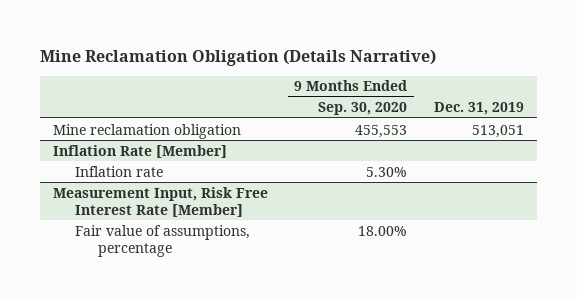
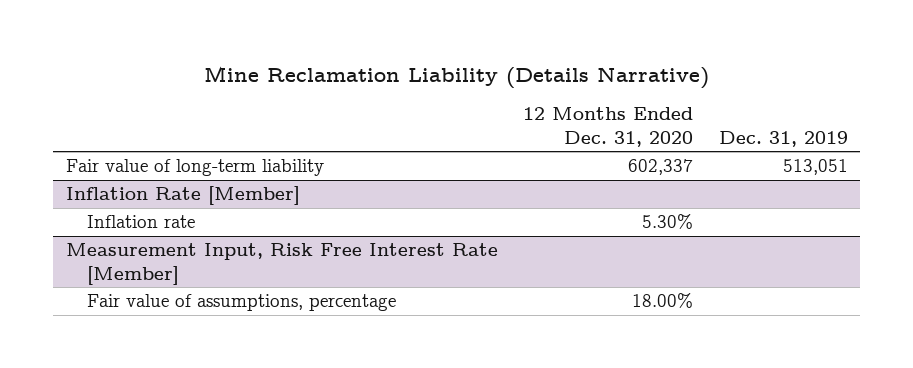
- Mine Reclamation Obligation (Details Narrative)
+ Mine Reclamation Liability (Details Narrative)
- | 9 Months Ended Sep. 30, 2020 | Dec. 31, 2019
+ | 12 Months Ended Dec. 31, 2020 | Dec. 31, 2019
- Mine reclamation obligation | 455,553 | 513,051
+ Fair value of long-term liability | 602,337 | 513,051

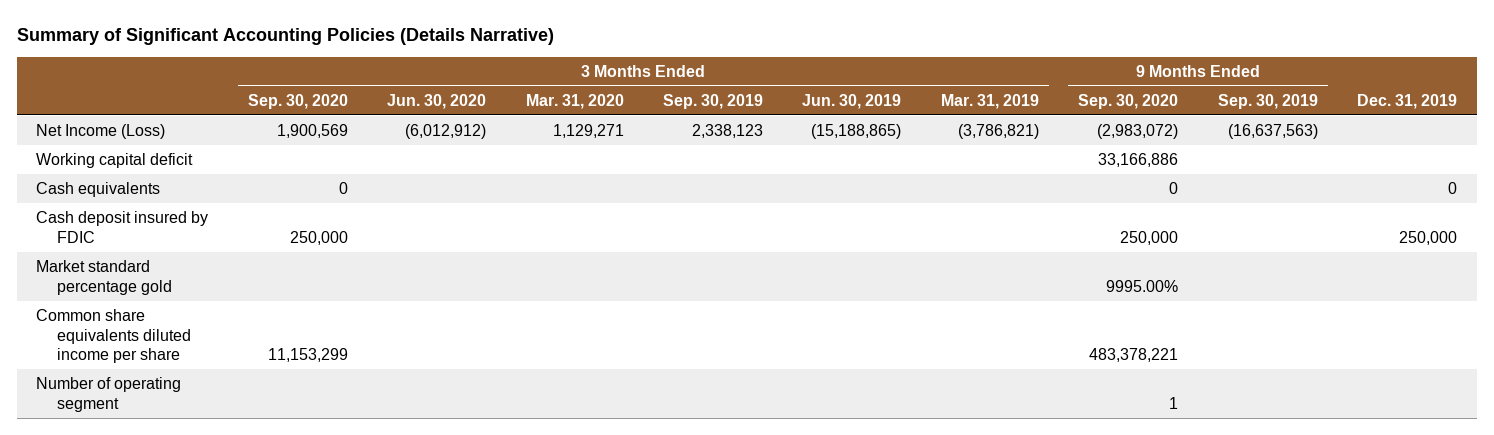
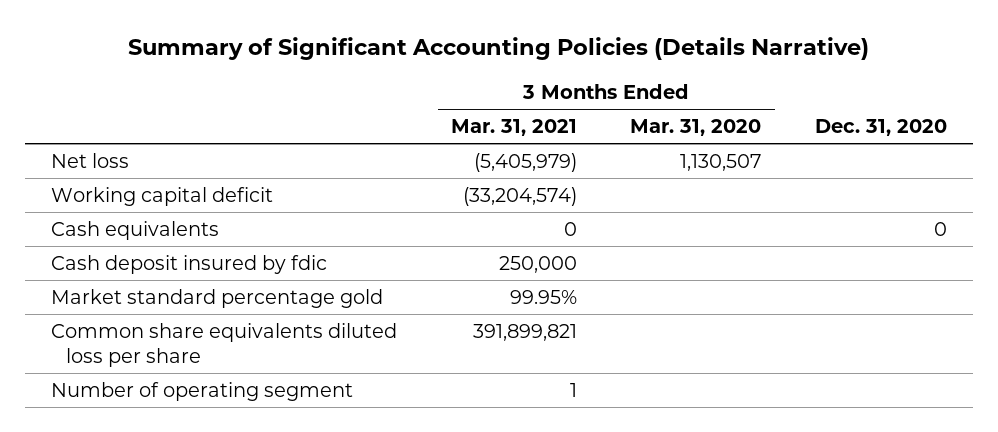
- | 3 Months Ended Sep. 30, 2020 | 3 Months Ended Jun. 30, 2020 | 3 Months Ended Mar. 31, 2020 | 3 Months Ended Sep. 30, 2019 | 3 Months Ended Jun. 30, 2019 | 3 Months Ended Mar. 31, 2019 | 9 Months Ended Sep. 30, 2020 | 9 Months Ended Sep. 30, 2019 | Dec. 31, 2019
+ | 3 Months Ended Mar. 31, 2021 | 3 Months Ended Mar. 31, 2020 | Dec. 31, 2020
- Net Income (Loss) | 1,900,569 | (6,012,912) | 1,129,271 | 2,338,123 | (15,188,865) | (3,786,821) | (2,983,072) | (16,637,563) |
+ Net loss | (5,405,979) | 1,130,507 |
- Cash deposit insured by FDIC | 250,000 | | | | | | 250,000 | | 250,000
+ Cash deposit insured by fdic | 250,000 | |
- Common share equivalents diluted income per share | 11,153,299 | | | | | | 483,378,221 | |
+ Common share equivalents diluted loss per share | 391,899,821 | |

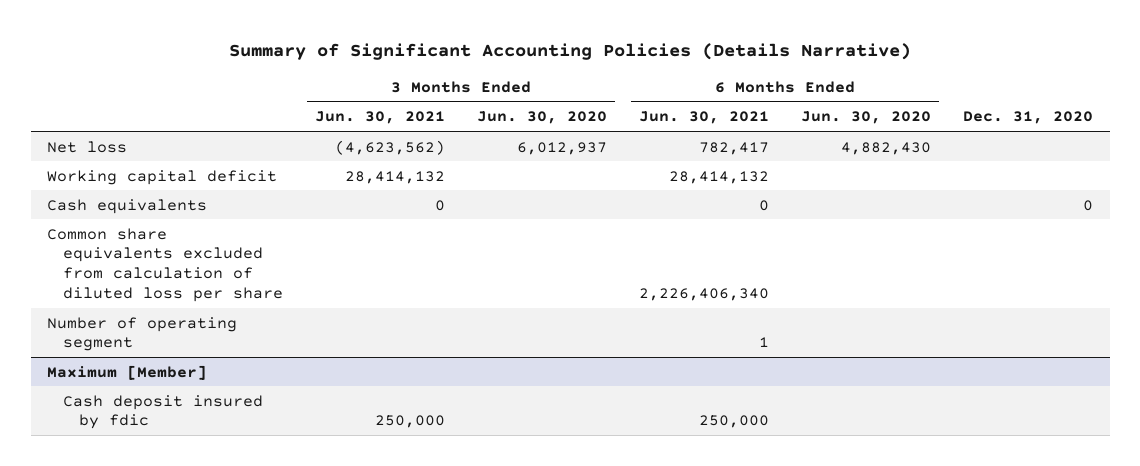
- | 3 Months Ended Mar. 31, 2021 | 3 Months Ended Mar. 31, 2020 | Dec. 31, 2020
+ | 3 Months Ended Jun. 30, 2021 | 3 Months Ended Jun. 30, 2020 | 6 Months Ended Jun. 30, 2021 | 6 Months Ended Jun. 30, 2020 | Dec. 31, 2020
- Cash deposit insured by fdic | 250,000 | |
- Market standard percentage gold | 99.95% | |
- Common share equivalents diluted loss per share | 391,899,821 | |
+ Common share equivalents excluded from calculation of diluted loss per share | | | 2,226,406,340 | |
+ Maximum [Member]
+ Cash deposit insured by fdic | 250,000 | | 250,000 | |

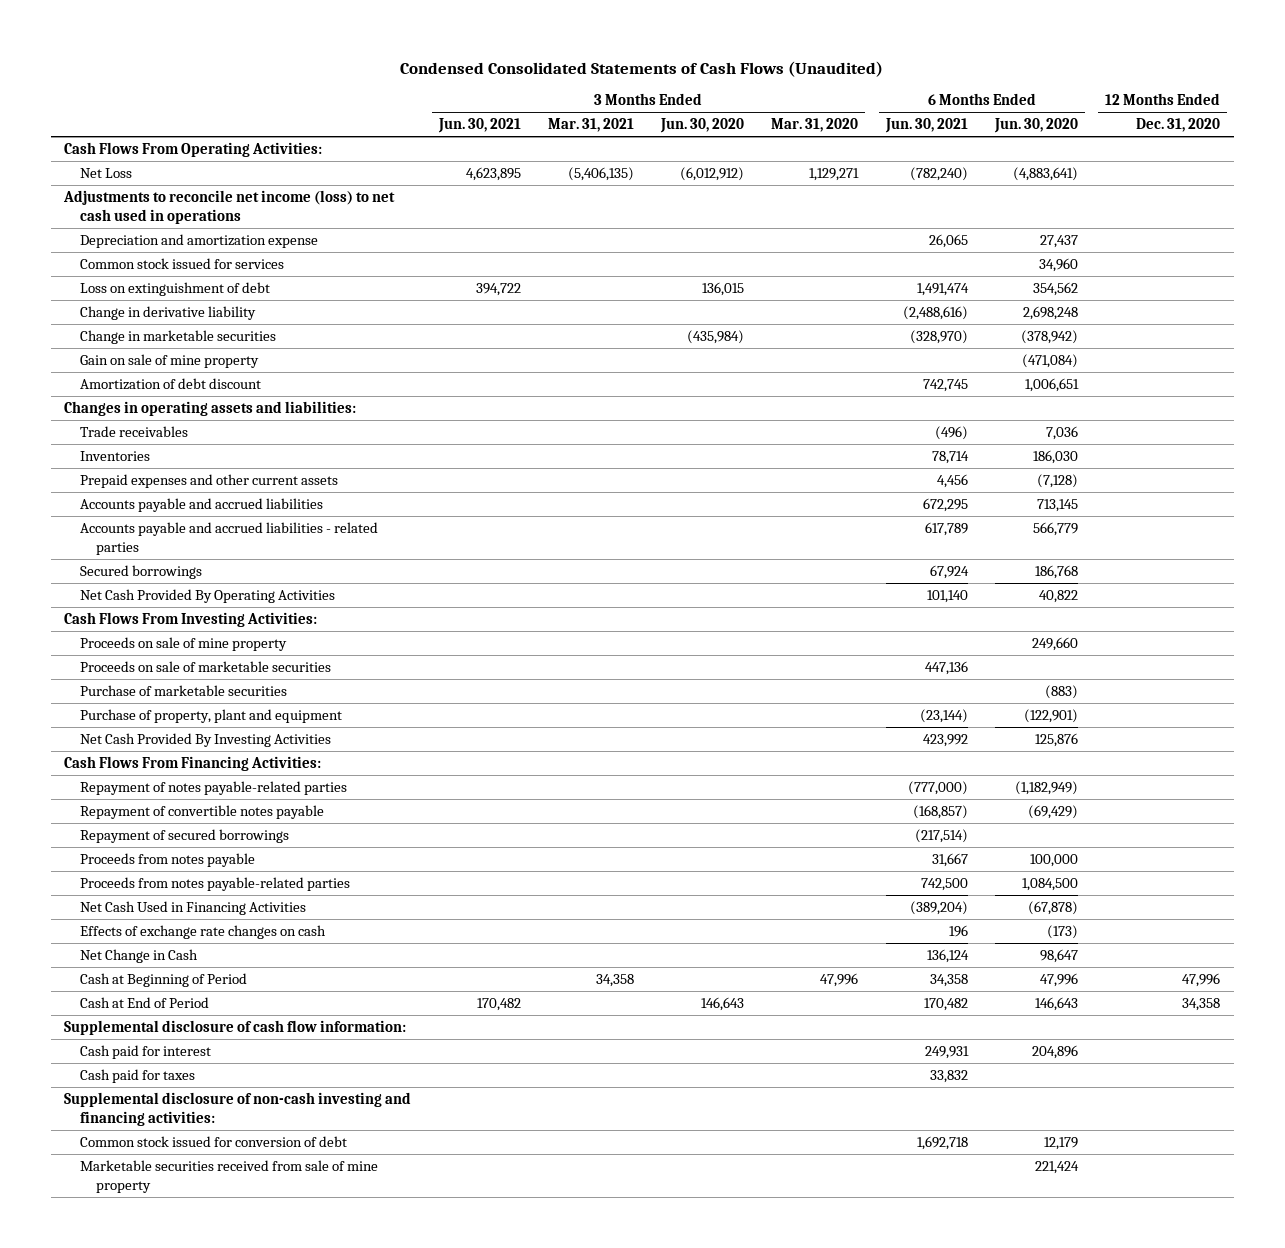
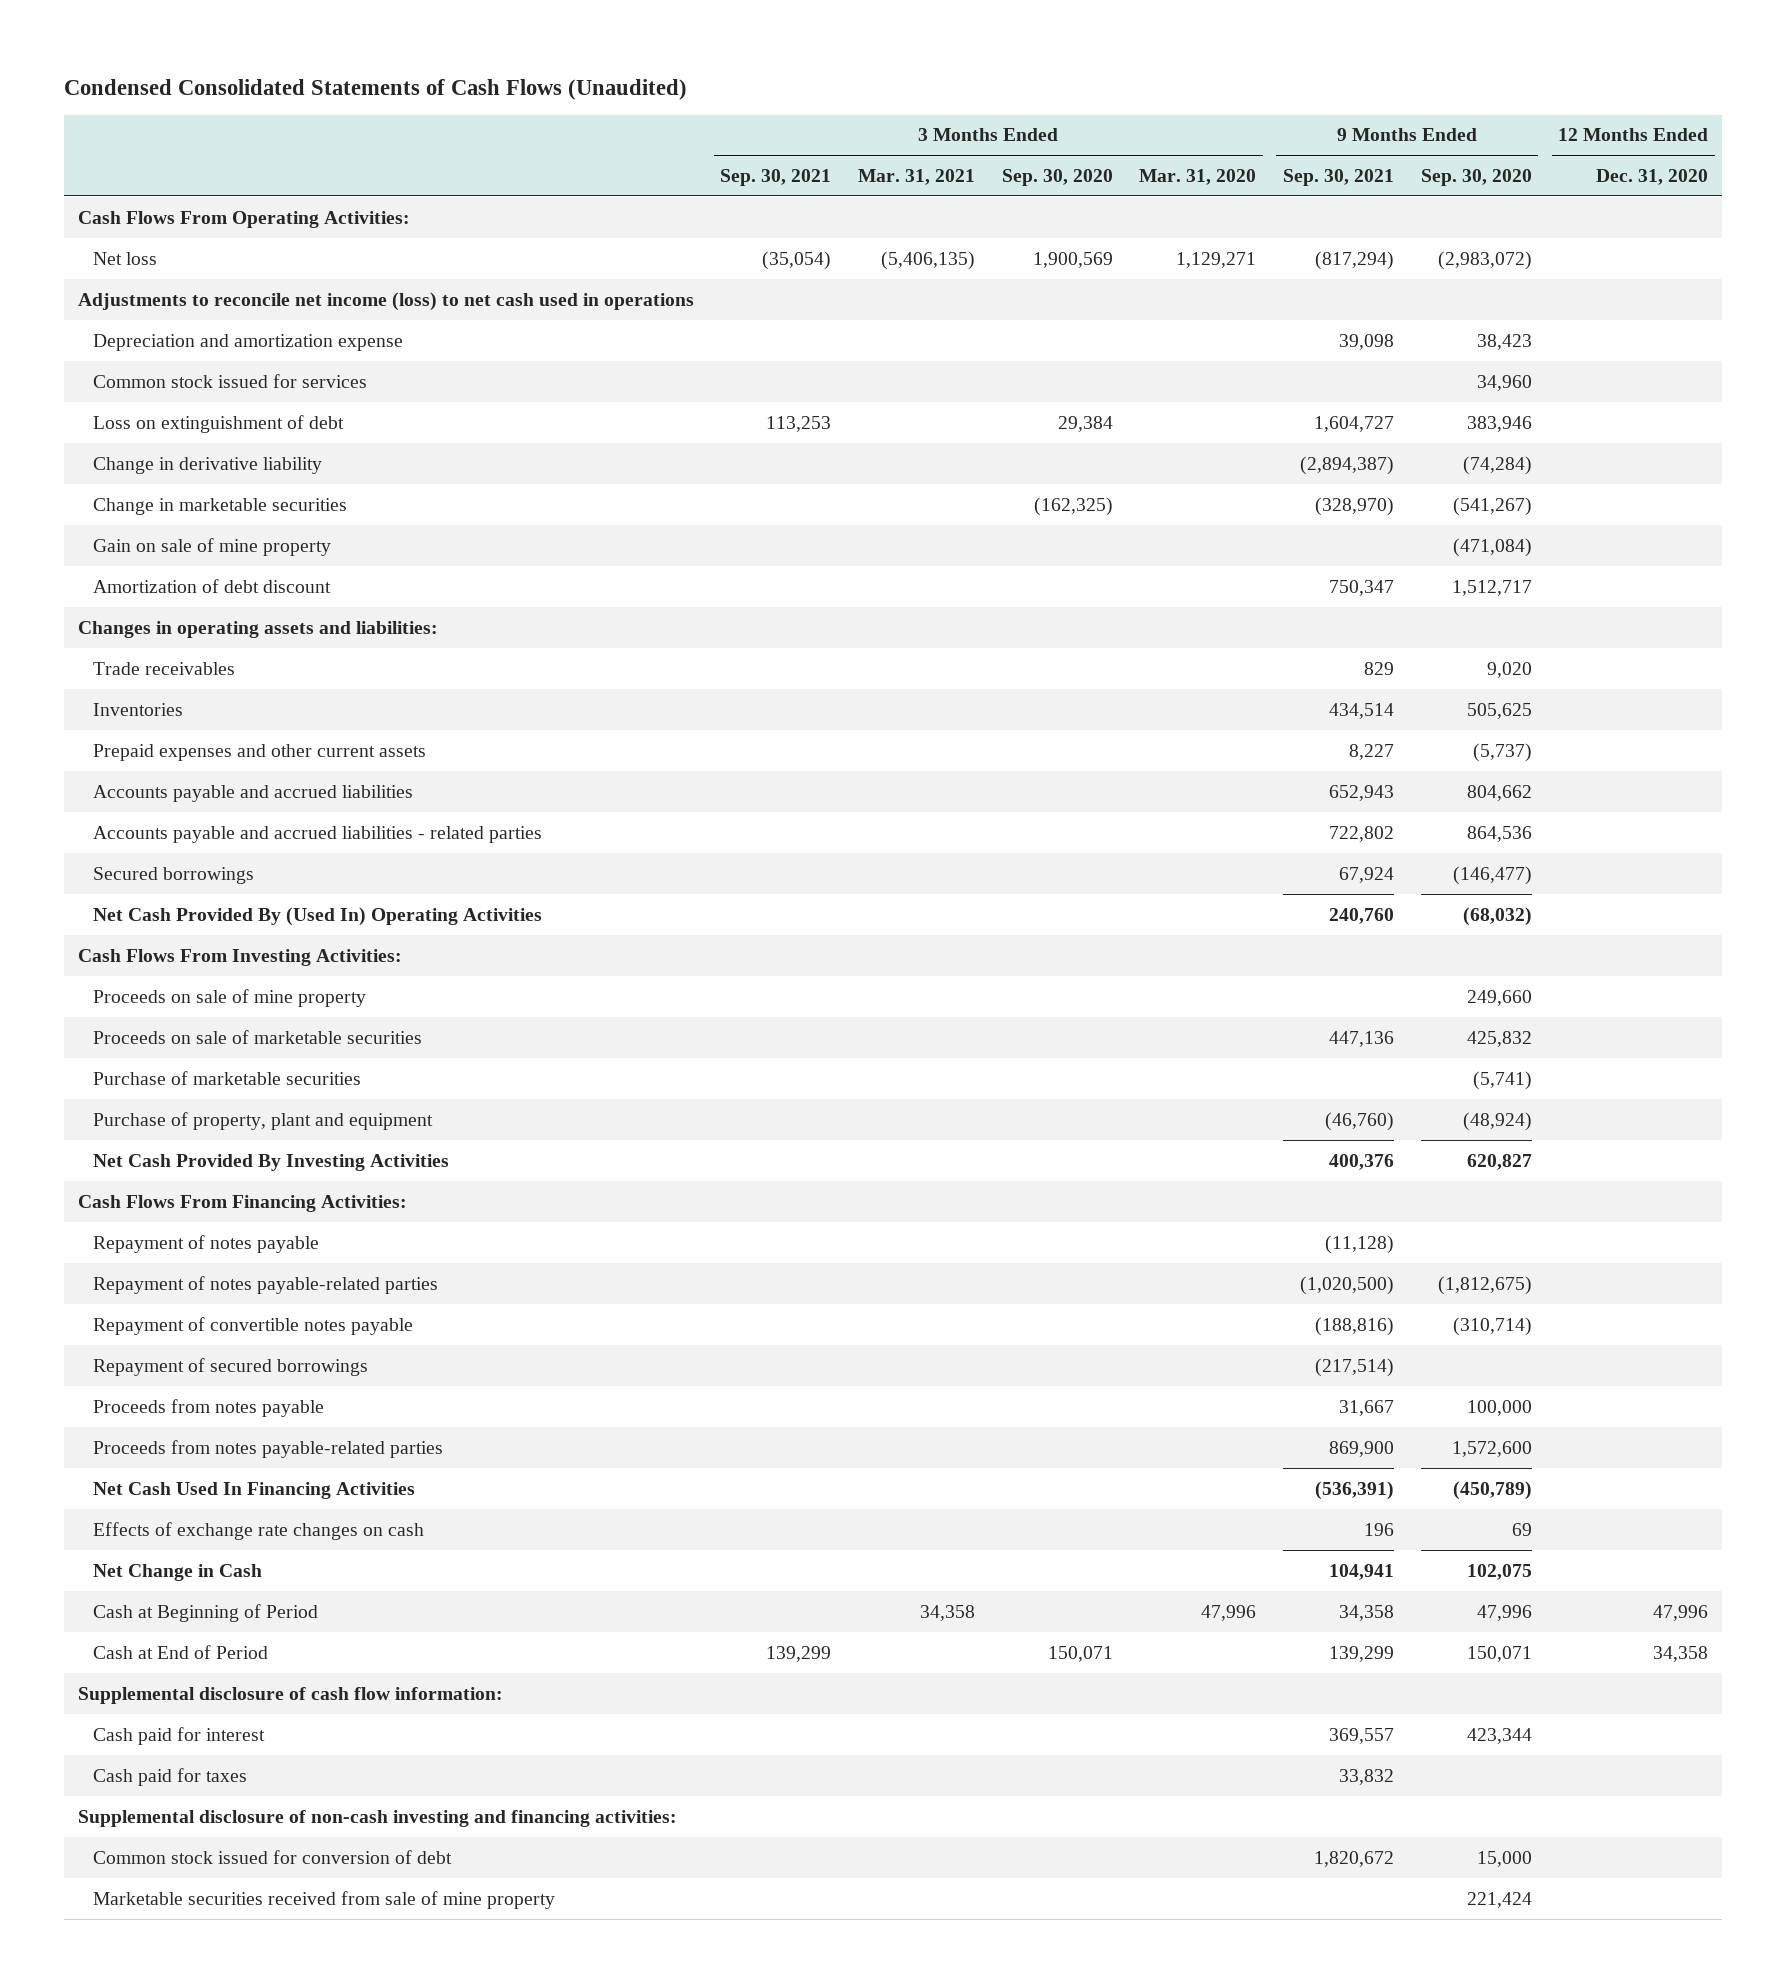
- | 3 Months Ended Jun. 30, 2021 | 3 Months Ended Mar. 31, 2021 | 3 Months Ended Jun. 30, 2020 | 3 Months Ended Mar. 31, 2020 | 6 Months Ended Jun. 30, 2021 | 6 Months Ended Jun. 30, 2020 | 12 Months Ended Dec. 31, 2020
+ | 3 Months Ended Sep. 30, 2021 | 3 Months Ended Mar. 31, 2021 | 3 Months Ended Sep. 30, 2020 | 3 Months Ended Mar. 31, 2020 | 9 Months Ended Sep. 30, 2021 | 9 Months Ended Sep. 30, 2020 | 12 Months Ended Dec. 31, 2020
- Net Loss | 4,623,895 | (5,406,135) | (6,012,912) | 1,129,271 | (782,240) | (4,883,641) |
+ Net loss | (35,054) | (5,406,135) | 1,900,569 | 1,129,271 | (817,294) | (2,983,072) |
- Net Cash Provided By Operating Activities | | | | | 101,140 | 40,822 |
+ Net Cash Provided By (Used In) Operating Activities | | | | | 240,760 | (68,032) |
+ Repayment of notes payable | | | | | (11,128) | |
- Net Cash Used in Financing Activities | | | | | (389,204) | (67,878) |
+ Net Cash Used In Financing Activities | | | | | (536,391) | (450,789) |

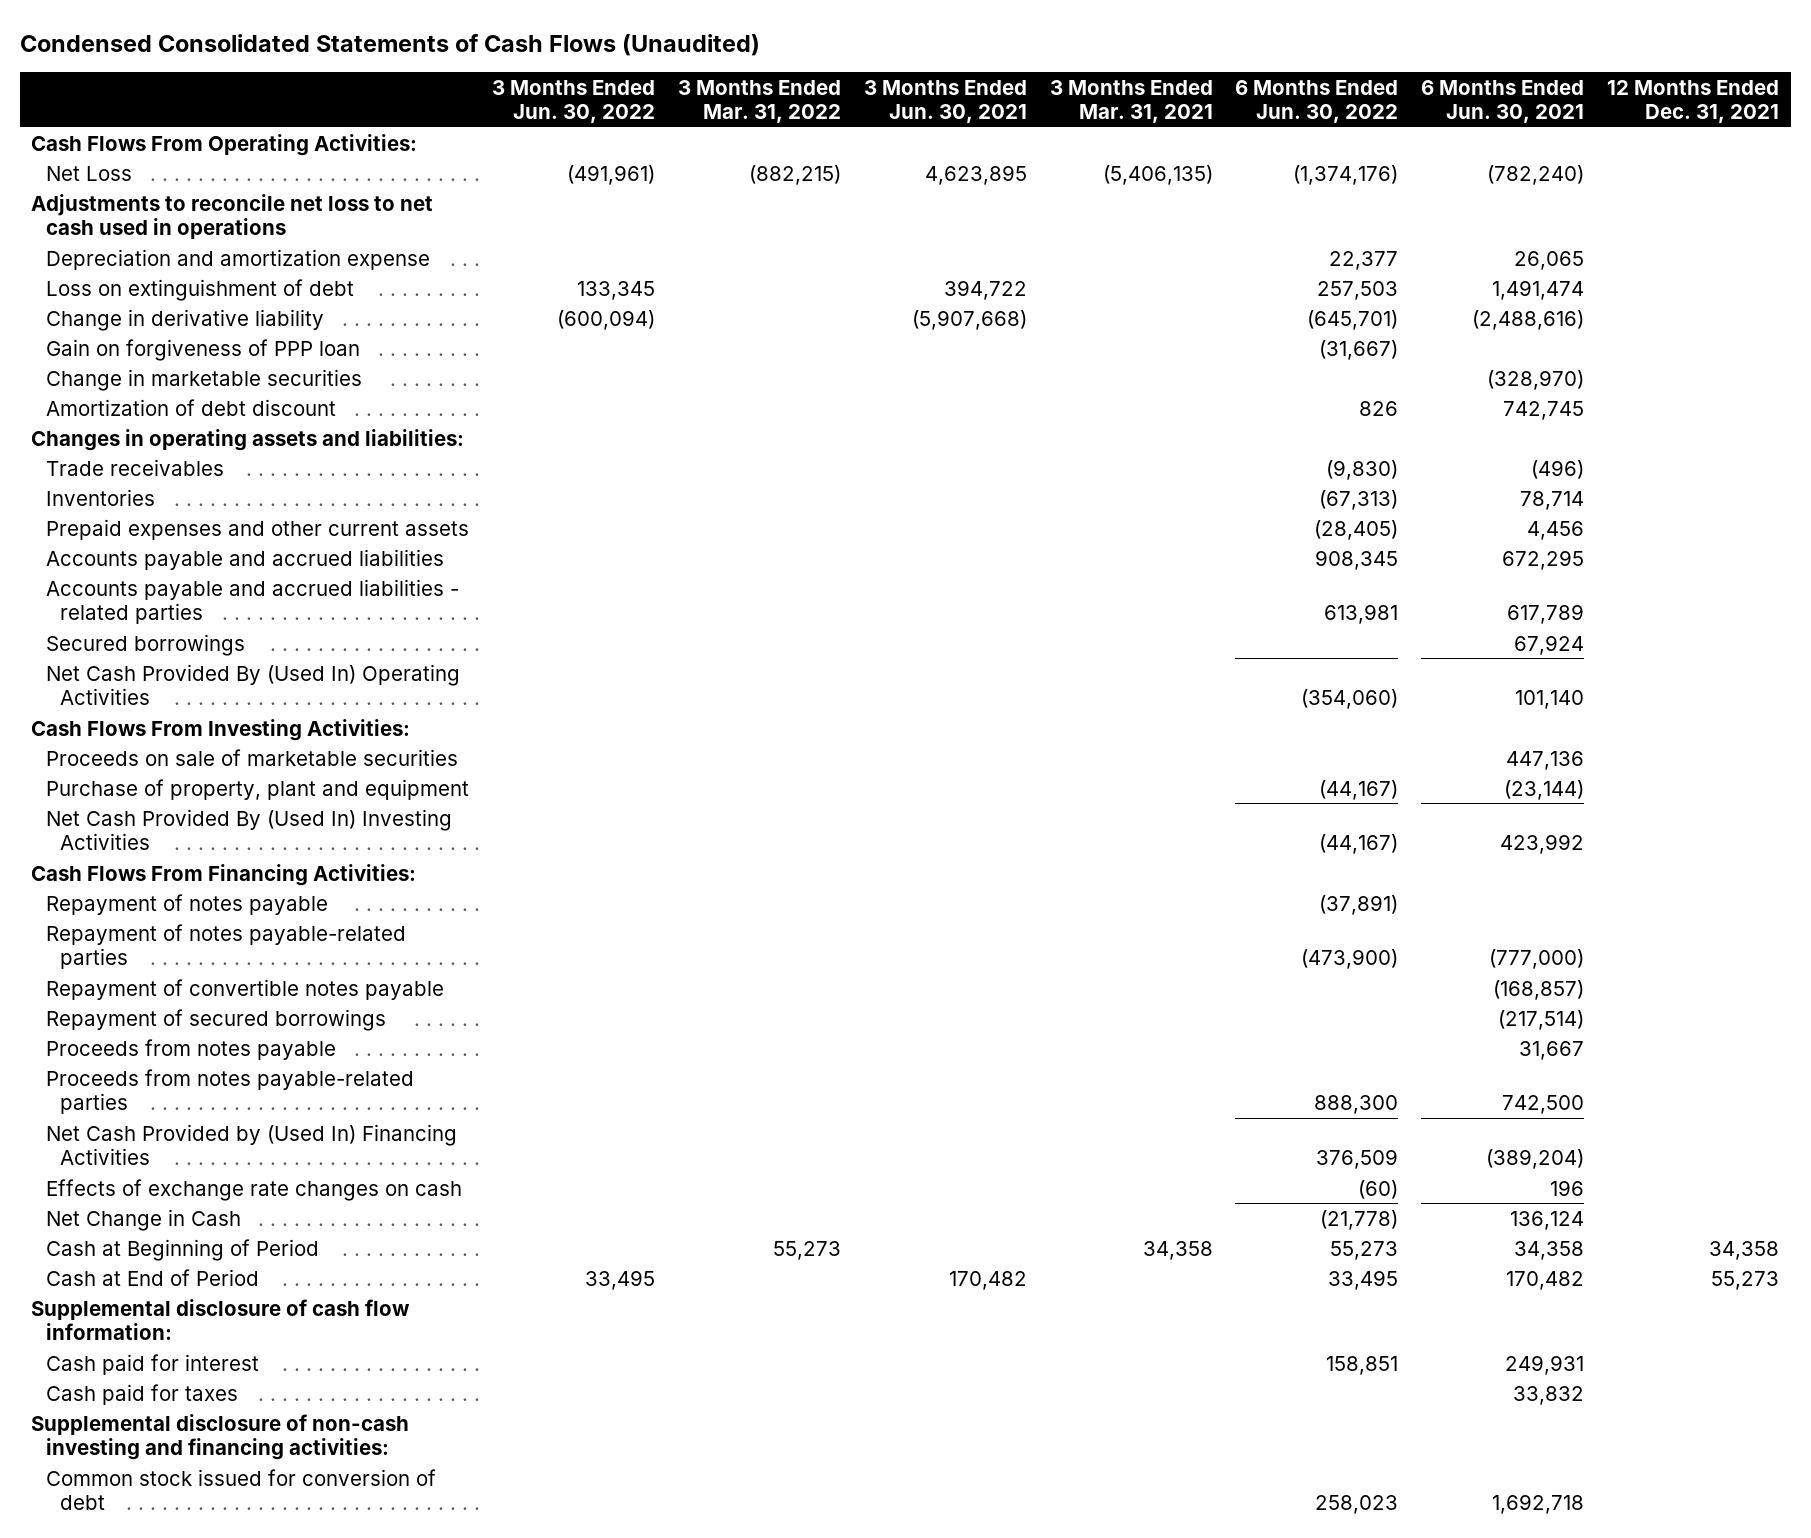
- | 3 Months Ended Sep. 30, 2021 | 3 Months Ended Mar. 31, 2021 | 3 Months Ended Sep. 30, 2020 | 3 Months Ended Mar. 31, 2020 | 9 Months Ended Sep. 30, 2021 | 9 Months Ended Sep. 30, 2020 | 12 Months Ended Dec. 31, 2020
+ | 3 Months Ended Jun. 30, 2022 | 3 Months Ended Mar. 31, 2022 | 3 Months Ended Jun. 30, 2021 | 3 Months Ended Mar. 31, 2021 | 6 Months Ended Jun. 30, 2022 | 6 Months Ended Jun. 30, 2021 | 12 Months Ended Dec. 31, 2021
- Net loss | (35,054) | (5,406,135) | 1,900,569 | 1,129,271 | (817,294) | (2,983,072) |
- Adjustments to reconcile net income (loss) to net cash used in operations
+ Net Loss | (491,961) | (882,215) | 4,623,895 | (5,406,135) | (1,374,176) | (782,240) |
+ Adjustments to reconcile net loss to net cash used in operations
- Common stock issued for services | | | | | | 34,960 |
+ Gain on forgiveness of PPP loan | | | | | (31,667) | |
- Gain on sale of mine property | | | | | | (471,084) |
- Proceeds on sale of mine property | | | | | | 249,660 |
- Purchase of marketable securities | | | | | | (5,741) |
- Net Cash Provided By Investing Activities | | | | | 400,376 | 620,827 |
+ Net Cash Provided By (Used In) Investing Activities | | | | | (44,167) | 423,992 |
- Net Cash Used In Financing Activities | | | | | (536,391) | (450,789) |
+ Net Cash Provided by (Used In) Financing Activities | | | | | 376,509 | (389,204) |
- Marketable securities received from sale of mine property | | | | | | 221,424 |

